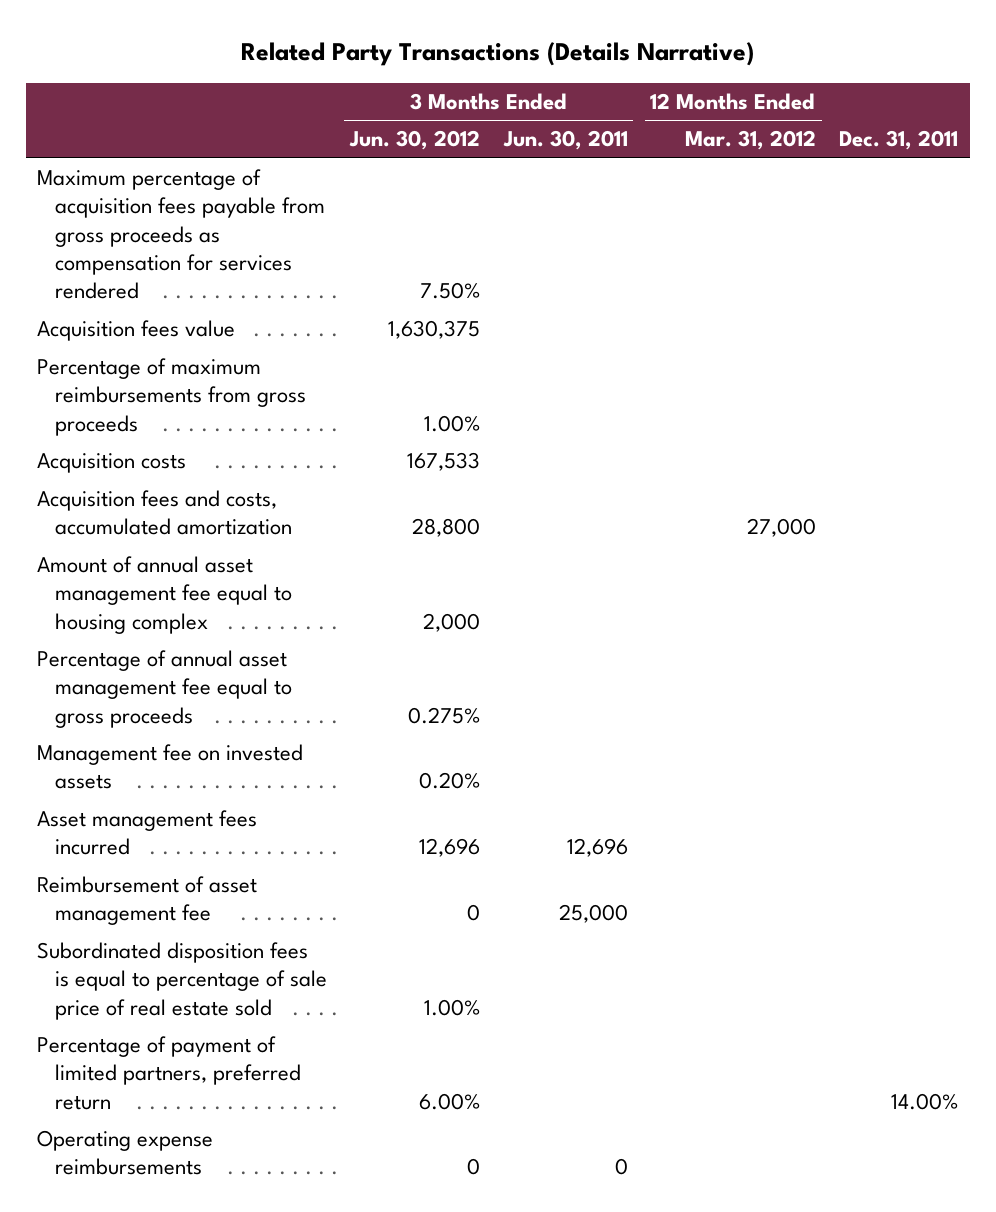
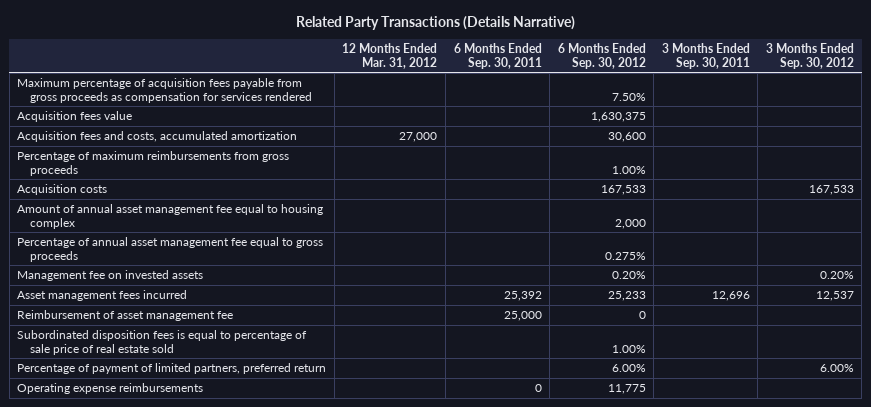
- | 3 Months Ended Jun. 30, 2012 | 3 Months Ended Jun. 30, 2011 | 12 Months Ended Mar. 31, 2012 | Dec. 31, 2011
+ | 12 Months Ended Mar. 31, 2012 | 6 Months Ended Sep. 30, 2011 | 6 Months Ended Sep. 30, 2012 | 3 Months Ended Sep. 30, 2011 | 3 Months Ended Sep. 30, 2012
moved up: Acquisition fees and costs, accumulated amortization | 27,000 | | 30,600 | |

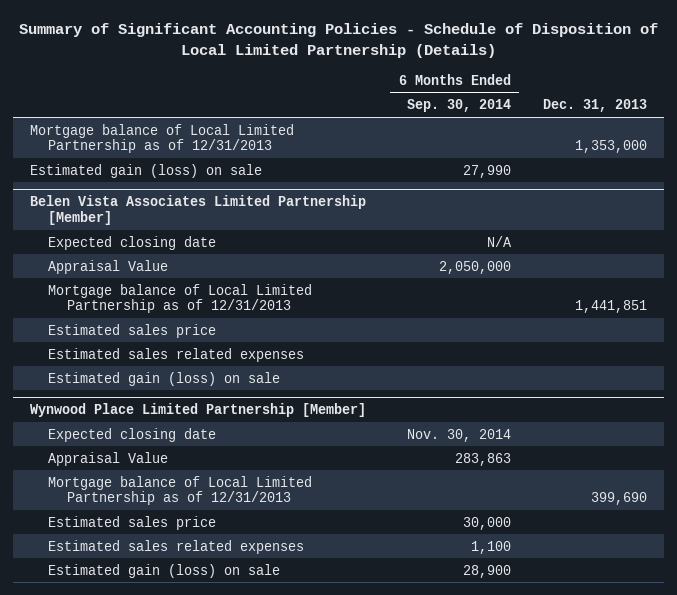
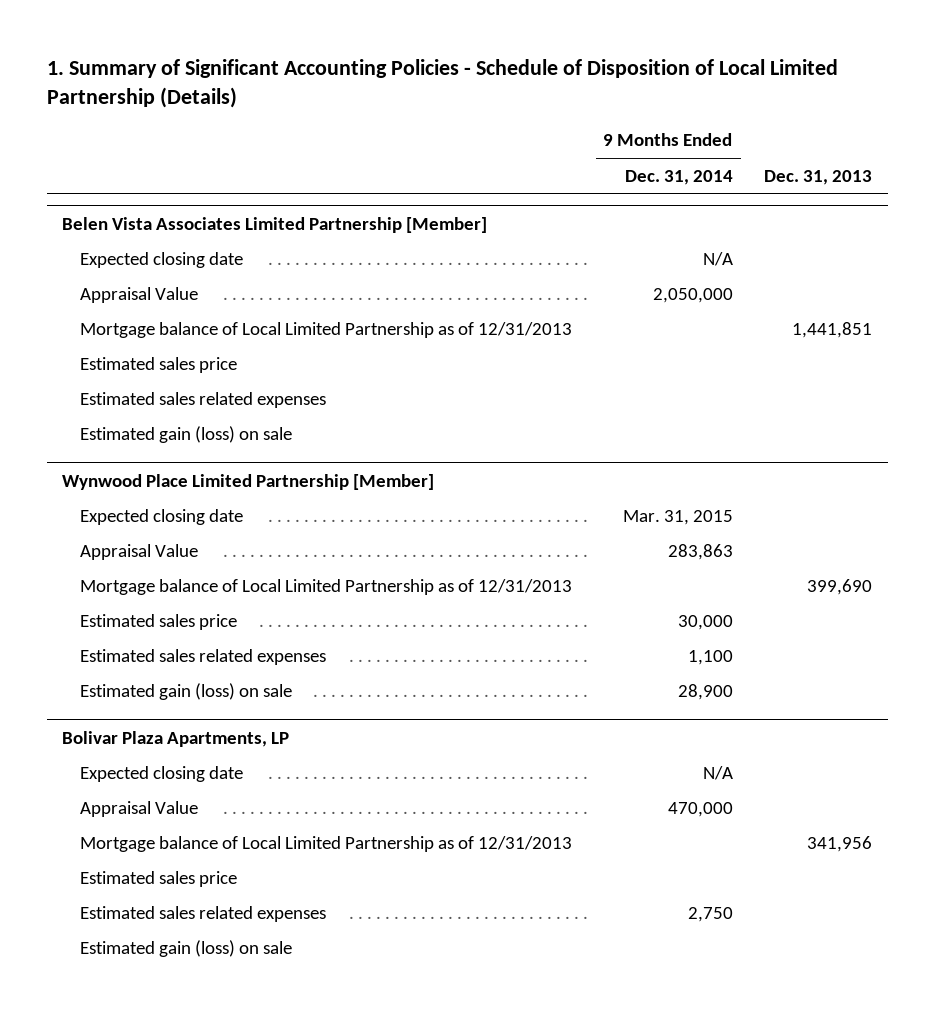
- Summary of Significant Accounting Policies - Schedule of Disposition of Local Limited Partnership (Details)
+ 1. Summary of Significant Accounting Policies - Schedule of Disposition of Local Limited Partnership (Details)
- | 6 Months Ended Sep. 30, 2014 | Dec. 31, 2013
+ | 9 Months Ended Dec. 31, 2014 | Dec. 31, 2013
- Mortgage balance of Local Limited Partnership as of 12/31/2013 | | 1,353,000
- Estimated gain (loss) on sale | 27,990 |
+ Bolivar Plaza Apartments, LP
+ Expected closing date | N/A |
+ Appraisal Value | 470,000 |
+ Mortgage balance of Local Limited Partnership as of 12/31/2013 | | 341,956
+ Estimated sales price
+ Estimated sales related expenses | 2,750 |
+ Estimated gain (loss) on sale

